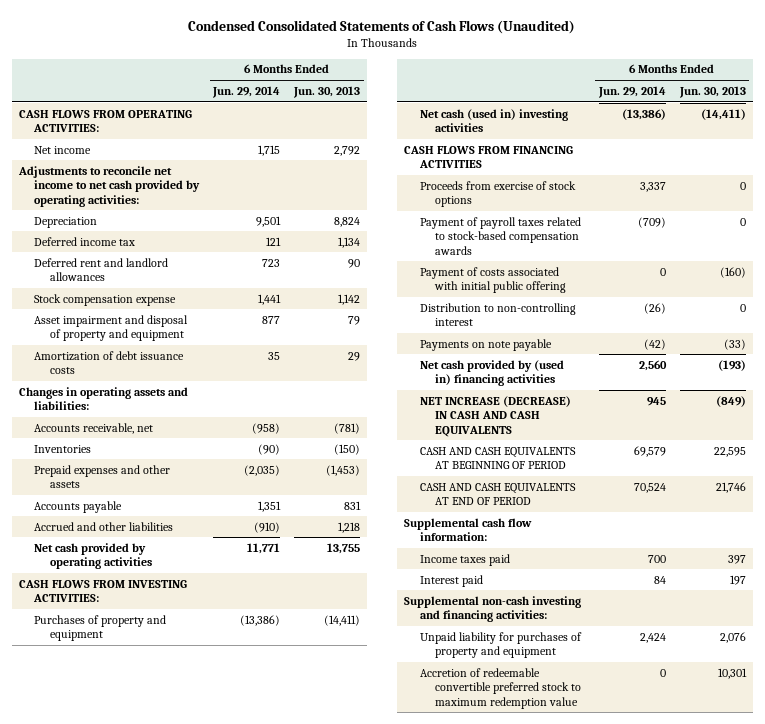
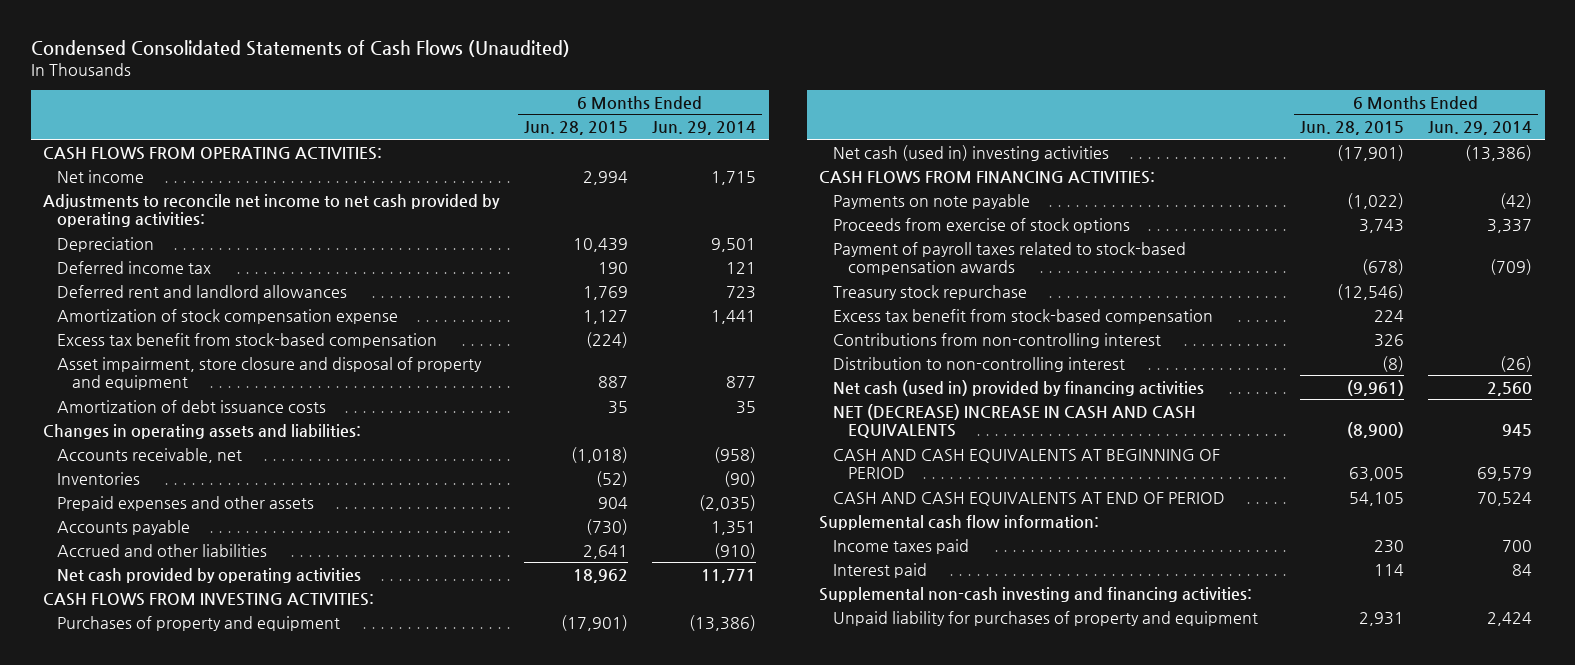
- | 6 Months Ended Jun. 29, 2014 | 6 Months Ended Jun. 30, 2013
+ | 6 Months Ended Jun. 28, 2015 | 6 Months Ended Jun. 29, 2014
- Stock compensation expense | 1,441 | 1,142
- Asset impairment and disposal of property and equipment | 877 | 79
+ Amortization of stock compensation expense | 1,127 | 1,441
+ Excess tax benefit from stock-based compensation | (224) |
+ Asset impairment, store closure and disposal of property and equipment | 887 | 877
- CASH FLOWS FROM FINANCING ACTIVITIES
+ CASH FLOWS FROM FINANCING ACTIVITIES:
moved up: Payments on note payable | (1,022) | (42)
- Payment of costs associated with initial public offering | 0 | (160)
+ Treasury stock repurchase | (12,546) |
+ Excess tax benefit from stock-based compensation | 224 |
+ Contributions from non-controlling interest | 326 |
- Net cash provided by (used in) financing activities | 2,560 | (193)
- NET INCREASE (DECREASE) IN CASH AND CASH EQUIVALENTS | 945 | (849)
+ Net cash (used in) provided by financing activities | (9,961) | 2,560
+ NET (DECREASE) INCREASE IN CASH AND CASH EQUIVALENTS | (8,900) | 945
- Accretion of redeemable convertible preferred stock to maximum redemption value | 0 | 10,301

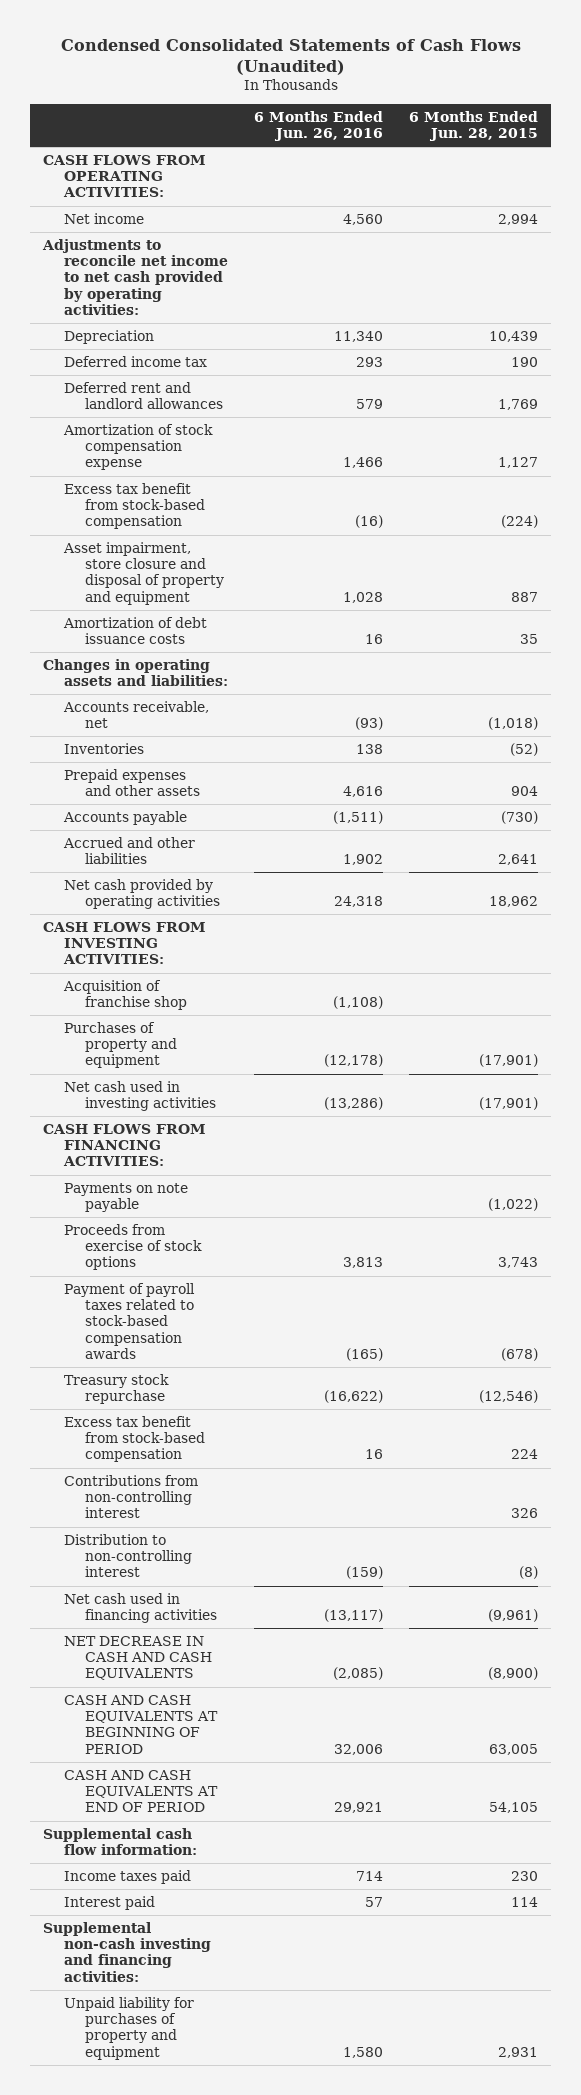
- | 6 Months Ended Jun. 28, 2015 | 6 Months Ended Jun. 29, 2014
+ | 6 Months Ended Jun. 26, 2016 | 6 Months Ended Jun. 28, 2015
+ Acquisition of franchise shop | (1,108) |
- Net cash (used in) investing activities | (17,901) | (13,386)
+ Net cash used in investing activities | (13,286) | (17,901)
- Net cash (used in) provided by financing activities | (9,961) | 2,560
- NET (DECREASE) INCREASE IN CASH AND CASH EQUIVALENTS | (8,900) | 945
+ Net cash used in financing activities | (13,117) | (9,961)
+ NET DECREASE IN CASH AND CASH EQUIVALENTS | (2,085) | (8,900)

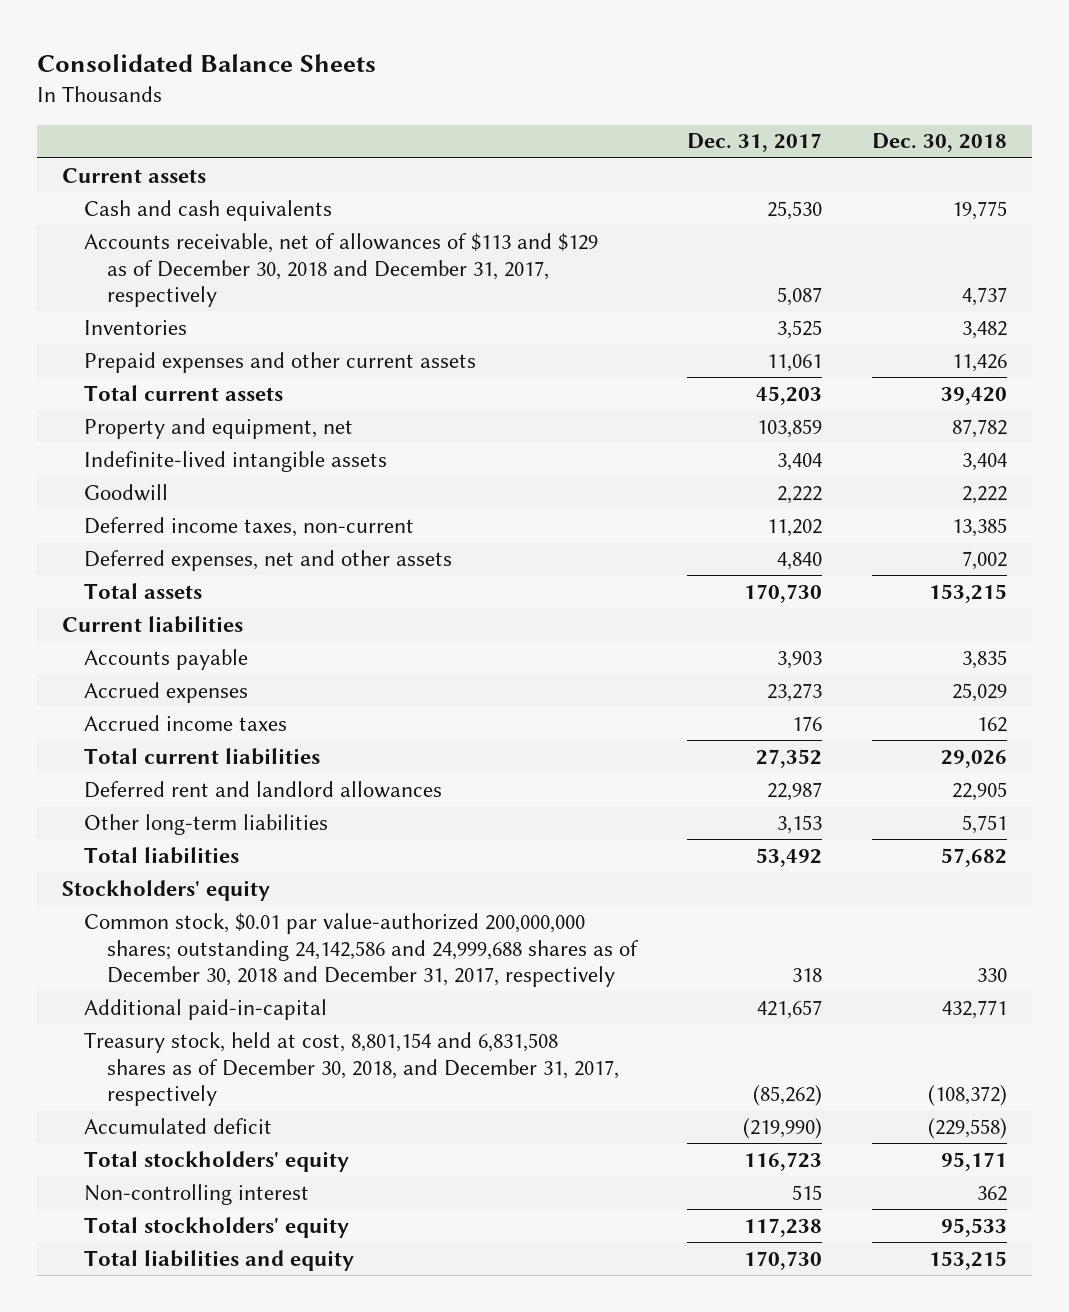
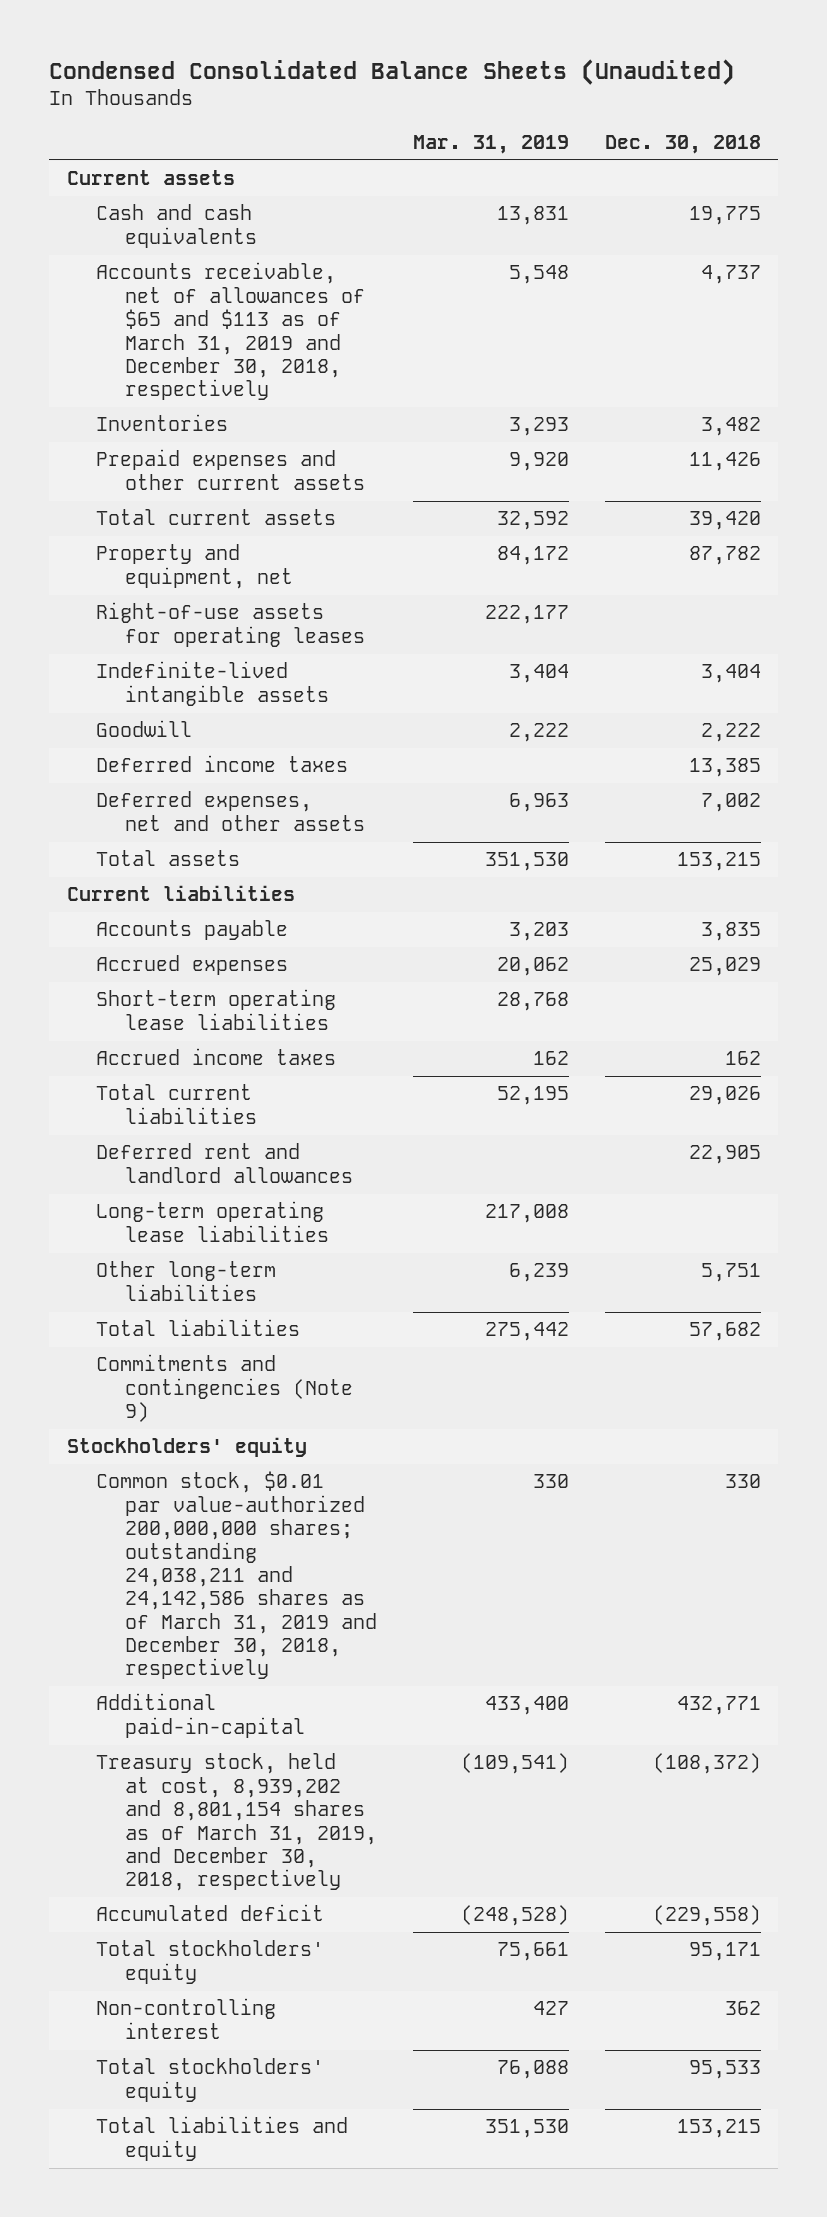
- Consolidated Balance Sheets
+ Condensed Consolidated Balance Sheets (Unaudited)
- | Dec. 31, 2017 | Dec. 30, 2018
+ | Mar. 31, 2019 | Dec. 30, 2018
- Accounts receivable, net of allowances of $113 and $129 as of December 30, 2018 and December 31, 2017, respectively | 5,087 | 4,737
+ Accounts receivable, net of allowances of $65 and $113 as of March 31, 2019 and December 30, 2018, respectively | 5,548 | 4,737
+ Right-of-use assets for operating leases | 222,177 |
- Deferred income taxes, non-current | 11,202 | 13,385
+ Deferred income taxes | | 13,385
+ Short-term operating lease liabilities | 28,768 |
+ Long-term operating lease liabilities | 217,008 |
+ Commitments and contingencies (Note 9)
- Common stock, $0.01 par value-authorized 200,000,000 shares; outstanding 24,142,586 and 24,999,688 shares as of December 30, 2018 and December 31, 2017, respectively | 318 | 330
+ Common stock, $0.01 par value-authorized 200,000,000 shares; outstanding 24,038,211 and 24,142,586 shares as of March 31, 2019 and December 30, 2018, respectively | 330 | 330
- Treasury stock, held at cost, 8,801,154 and 6,831,508 shares as of December 30, 2018, and December 31, 2017, respectively | (85,262) | (108,372)
+ Treasury stock, held at cost, 8,939,202 and 8,801,154 shares as of March 31, 2019, and December 30, 2018, respectively | (109,541) | (108,372)

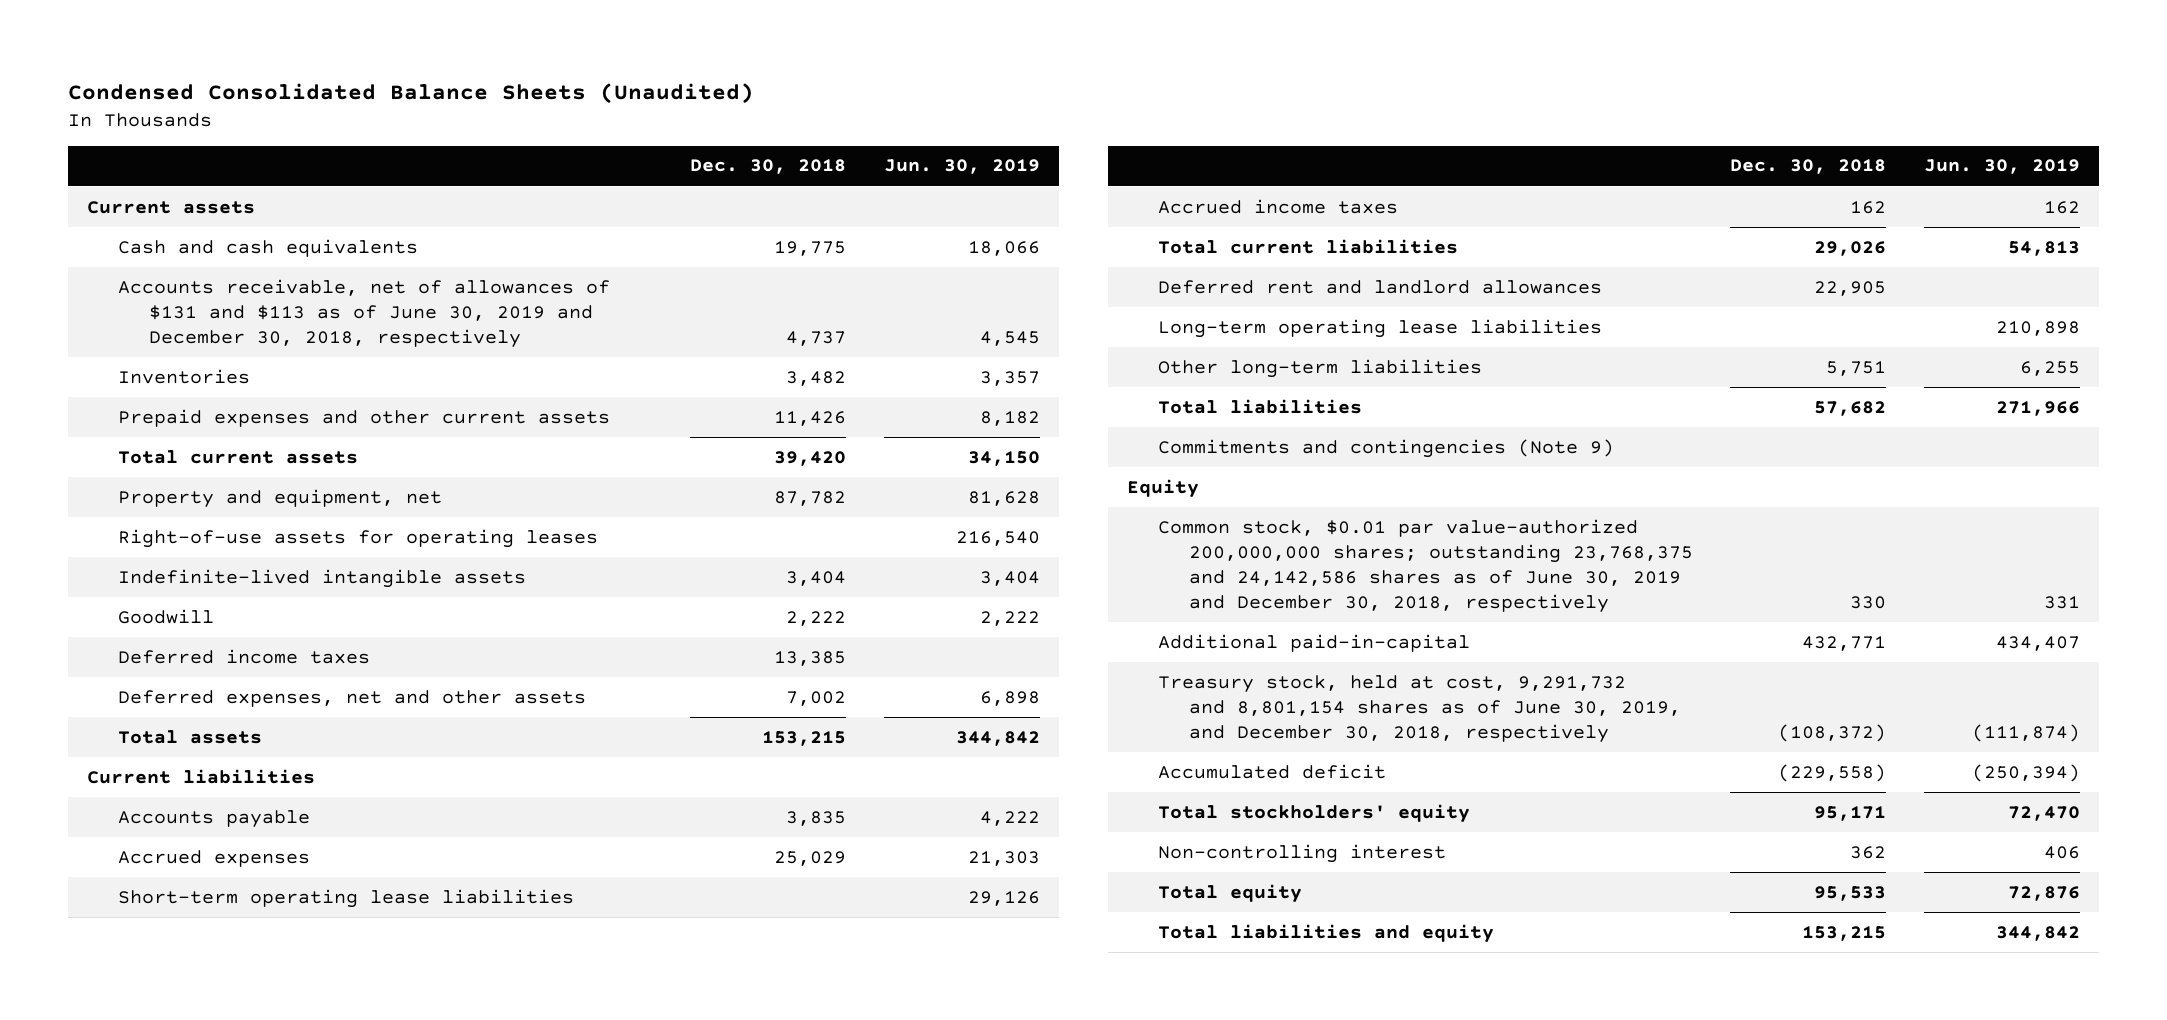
- | Mar. 31, 2019 | Dec. 30, 2018
+ | Dec. 30, 2018 | Jun. 30, 2019
- Accounts receivable, net of allowances of $65 and $113 as of March 31, 2019 and December 30, 2018, respectively | 5,548 | 4,737
+ Accounts receivable, net of allowances of $131 and $113 as of June 30, 2019 and December 30, 2018, respectively | 4,737 | 4,545
- Stockholders' equity
- Common stock, $0.01 par value-authorized 200,000,000 shares; outstanding 24,038,211 and 24,142,586 shares as of March 31, 2019 and December 30, 2018, respectively | 330 | 330
+ Equity
+ Common stock, $0.01 par value-authorized 200,000,000 shares; outstanding 23,768,375 and 24,142,586 shares as of June 30, 2019 and December 30, 2018, respectively | 330 | 331
- Treasury stock, held at cost, 8,939,202 and 8,801,154 shares as of March 31, 2019, and December 30, 2018, respectively | (109,541) | (108,372)
+ Treasury stock, held at cost, 9,291,732 and 8,801,154 shares as of June 30, 2019, and December 30, 2018, respectively | (108,372) | (111,874)
- Total stockholders' equity | 76,088 | 95,533
+ Total equity | 95,533 | 72,876

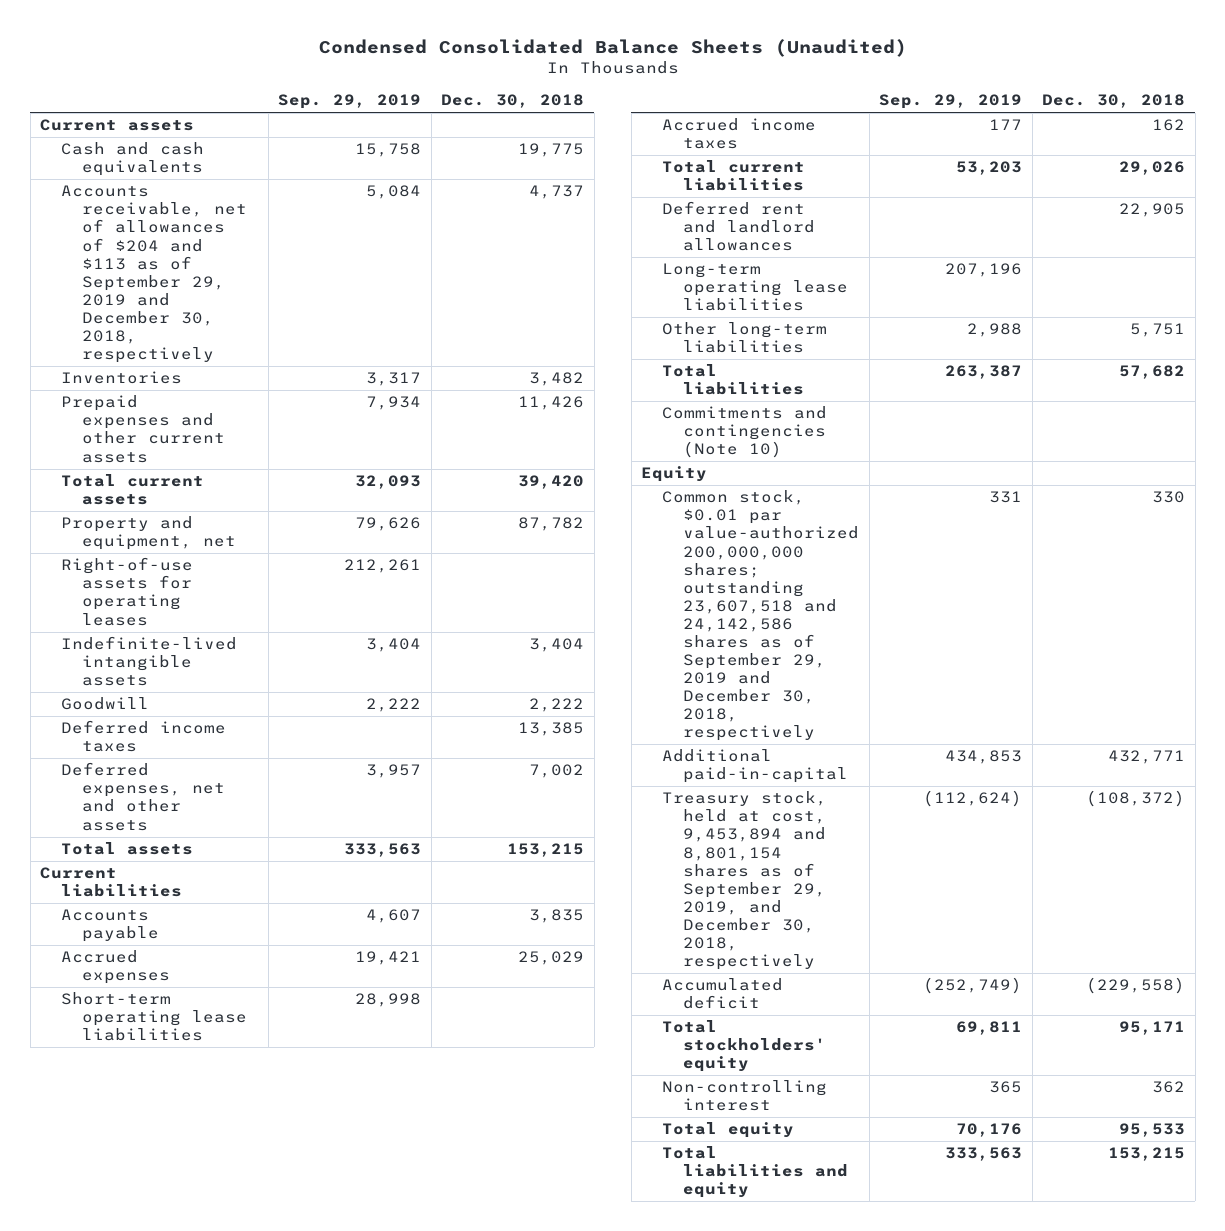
- | Dec. 30, 2018 | Jun. 30, 2019
+ | Sep. 29, 2019 | Dec. 30, 2018
- Accounts receivable, net of allowances of $131 and $113 as of June 30, 2019 and December 30, 2018, respectively | 4,737 | 4,545
+ Accounts receivable, net of allowances of $204 and $113 as of September 29, 2019 and December 30, 2018, respectively | 5,084 | 4,737
- Commitments and contingencies (Note 9)
+ Commitments and contingencies (Note 10)
- Common stock, $0.01 par value-authorized 200,000,000 shares; outstanding 23,768,375 and 24,142,586 shares as of June 30, 2019 and December 30, 2018, respectively | 330 | 331
+ Common stock, $0.01 par value-authorized 200,000,000 shares; outstanding 23,607,518 and 24,142,586 shares as of September 29, 2019 and December 30, 2018, respectively | 331 | 330
- Treasury stock, held at cost, 9,291,732 and 8,801,154 shares as of June 30, 2019, and December 30, 2018, respectively | (108,372) | (111,874)
+ Treasury stock, held at cost, 9,453,894 and 8,801,154 shares as of September 29, 2019, and December 30, 2018, respectively | (112,624) | (108,372)

